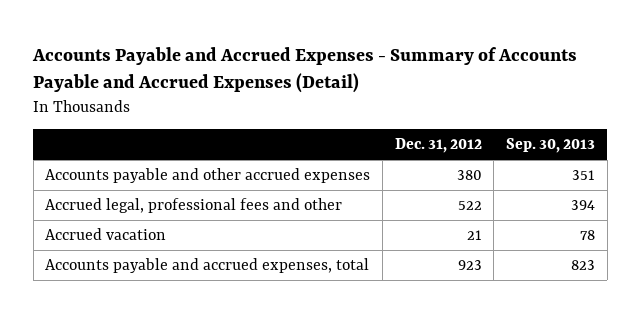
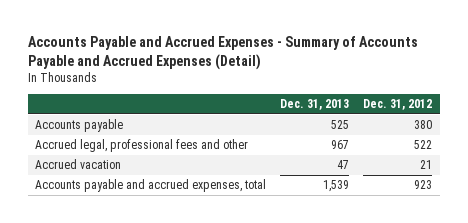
- | Dec. 31, 2012 | Sep. 30, 2013
+ | Dec. 31, 2013 | Dec. 31, 2012
- Accounts payable and other accrued expenses | 380 | 351
+ Accounts payable | 525 | 380

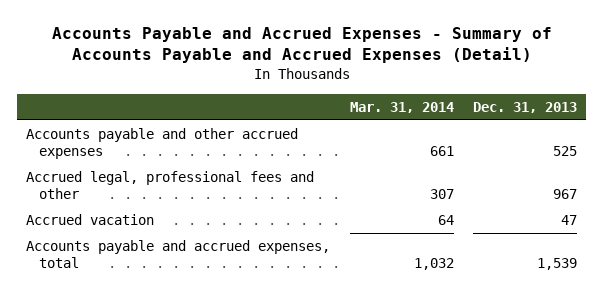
- | Dec. 31, 2013 | Dec. 31, 2012
+ | Mar. 31, 2014 | Dec. 31, 2013
- Accounts payable | 525 | 380
+ Accounts payable and other accrued expenses | 661 | 525

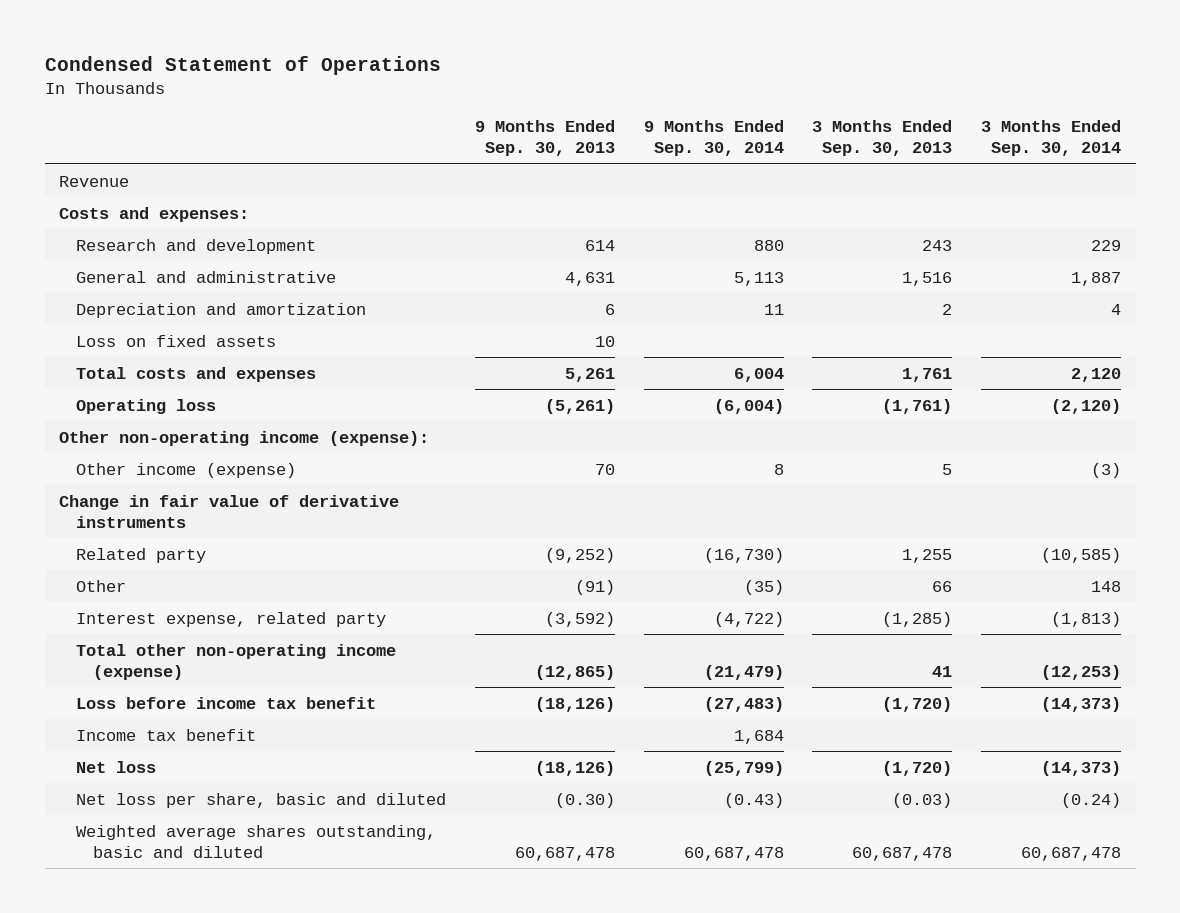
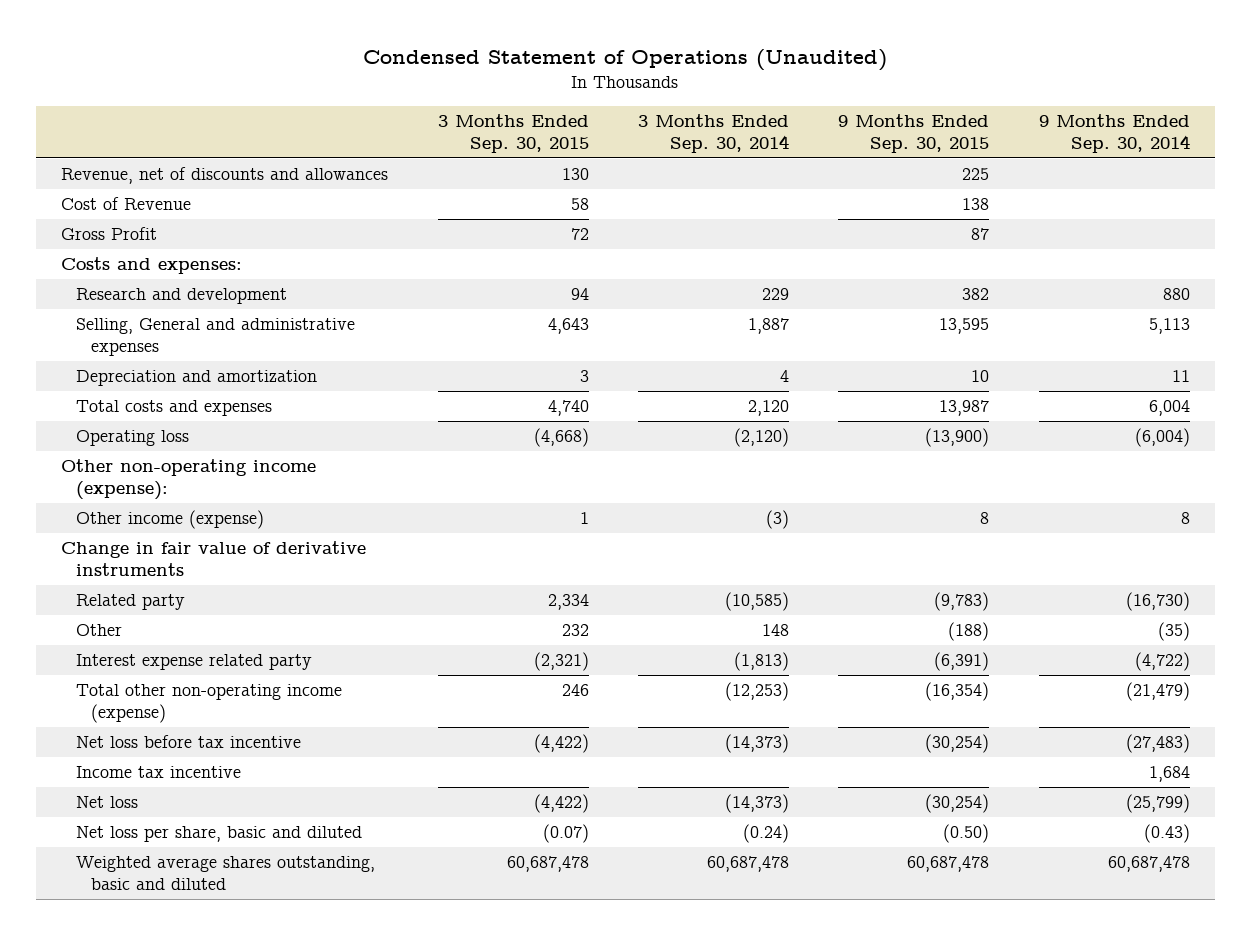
- Condensed Statement of Operations
+ Condensed Statement of Operations (Unaudited)
- | 9 Months Ended Sep. 30, 2013 | 9 Months Ended Sep. 30, 2014 | 3 Months Ended Sep. 30, 2013 | 3 Months Ended Sep. 30, 2014
+ | 3 Months Ended Sep. 30, 2015 | 3 Months Ended Sep. 30, 2014 | 9 Months Ended Sep. 30, 2015 | 9 Months Ended Sep. 30, 2014
- Revenue
+ Revenue, net of discounts and allowances | 130 | | 225 |
+ Cost of Revenue | 58 | | 138 |
+ Gross Profit | 72 | | 87 |
- General and administrative | 4,631 | 5,113 | 1,516 | 1,887
+ Selling, General and administrative expenses | 4,643 | 1,887 | 13,595 | 5,113
- Loss on fixed assets | 10 | | |
- Interest expense, related party | (3,592) | (4,722) | (1,285) | (1,813)
+ Interest expense related party | (2,321) | (1,813) | (6,391) | (4,722)
- Loss before income tax benefit | (18,126) | (27,483) | (1,720) | (14,373)
- Income tax benefit | | 1,684 | |
+ Net loss before tax incentive | (4,422) | (14,373) | (30,254) | (27,483)
+ Income tax incentive | | | | 1,684

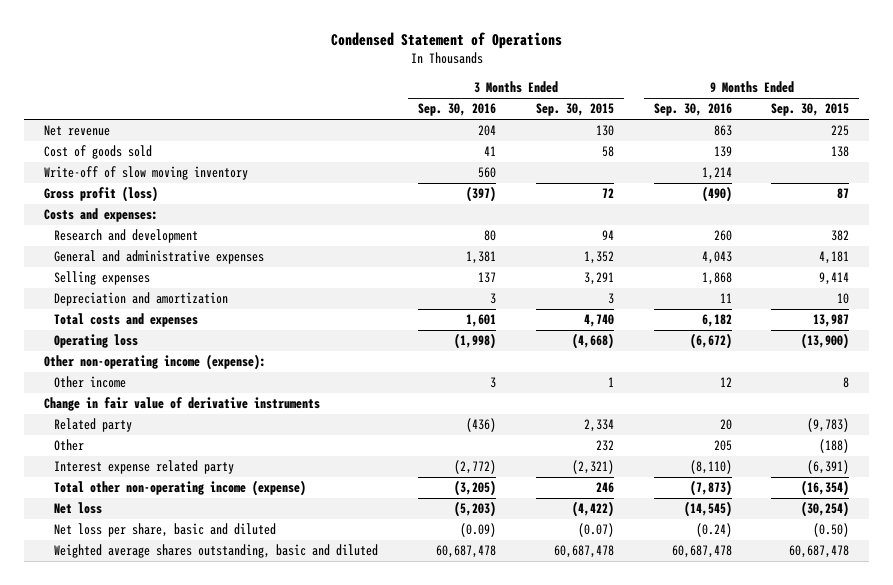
- Condensed Statement of Operations (Unaudited)
+ Condensed Statement of Operations
- | 3 Months Ended Sep. 30, 2015 | 3 Months Ended Sep. 30, 2014 | 9 Months Ended Sep. 30, 2015 | 9 Months Ended Sep. 30, 2014
+ | 3 Months Ended Sep. 30, 2016 | 3 Months Ended Sep. 30, 2015 | 9 Months Ended Sep. 30, 2016 | 9 Months Ended Sep. 30, 2015
- Revenue, net of discounts and allowances | 130 | | 225 |
- Cost of Revenue | 58 | | 138 |
- Gross Profit | 72 | | 87 |
+ Net revenue | 204 | 130 | 863 | 225
+ Cost of goods sold | 41 | 58 | 139 | 138
+ Write-off of slow moving inventory | 560 | | 1,214 |
+ Gross profit (loss) | (397) | 72 | (490) | 87
- Selling, General and administrative expenses | 4,643 | 1,887 | 13,595 | 5,113
+ General and administrative expenses | 1,381 | 1,352 | 4,043 | 4,181
+ Selling expenses | 137 | 3,291 | 1,868 | 9,414
- Other income (expense) | 1 | (3) | 8 | 8
+ Other income | 3 | 1 | 12 | 8
- Net loss before tax incentive | (4,422) | (14,373) | (30,254) | (27,483)
- Income tax incentive | | | | 1,684

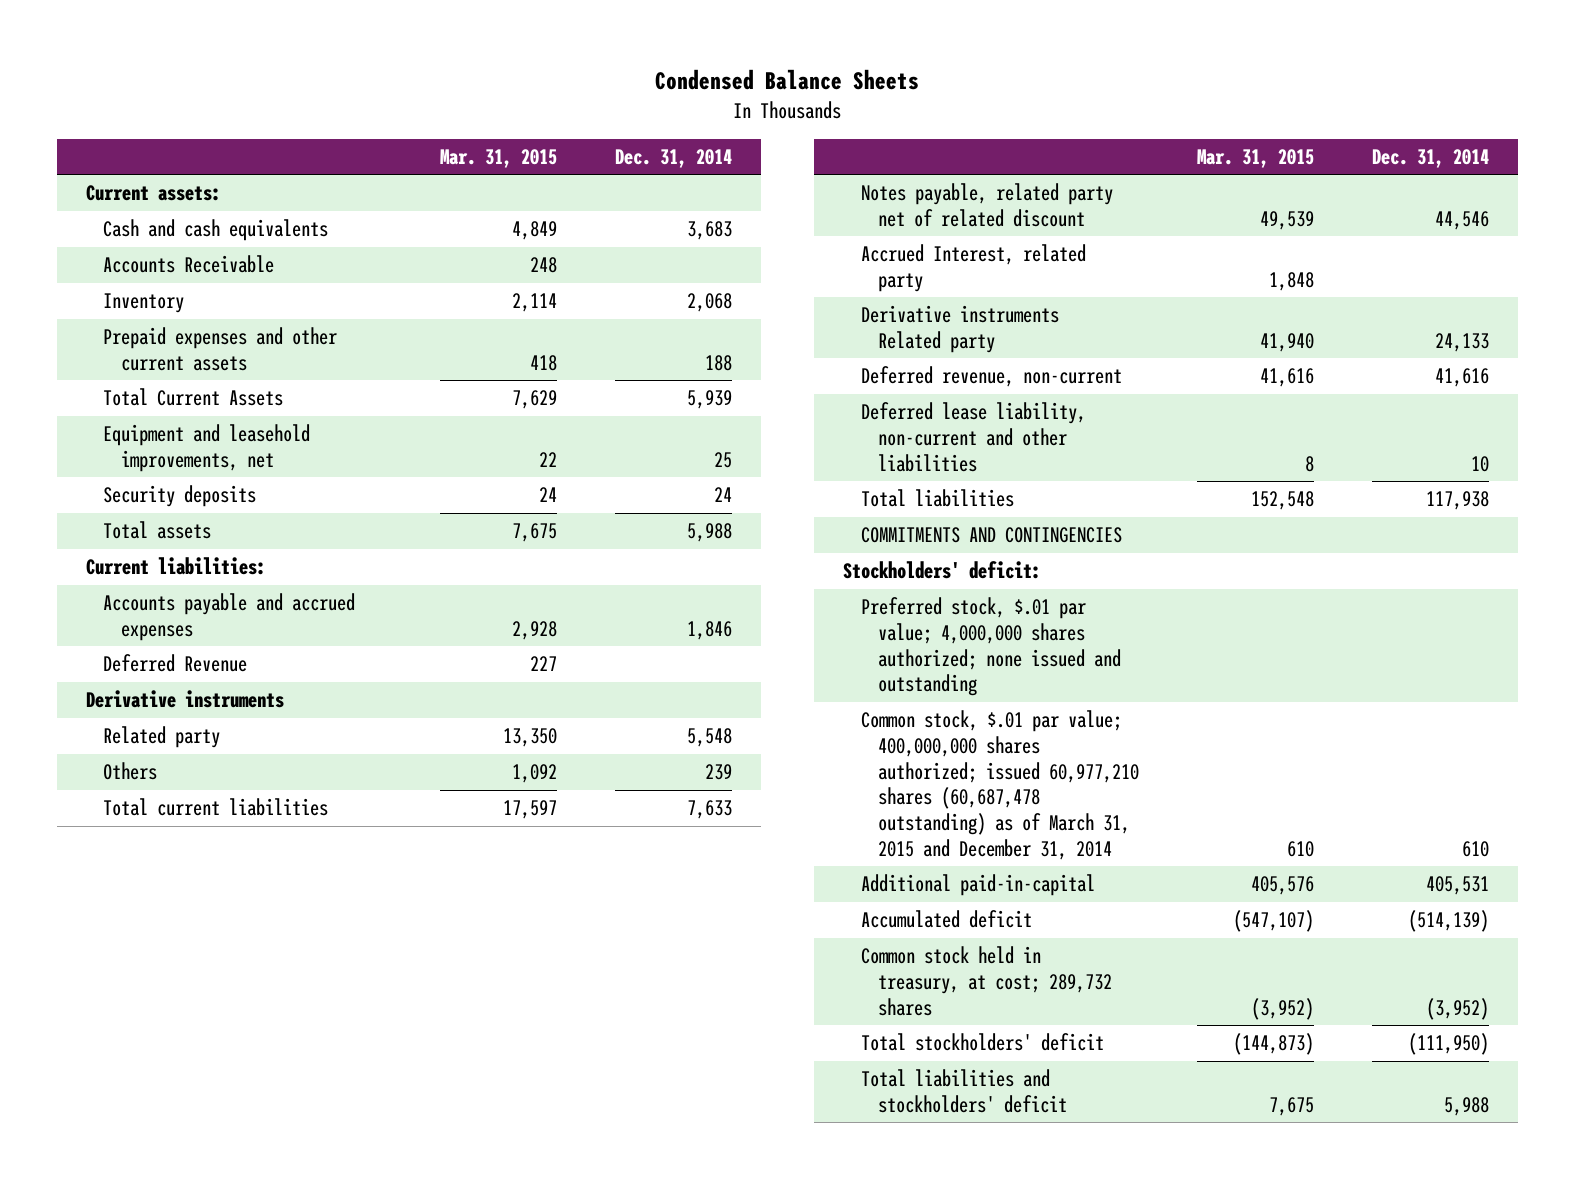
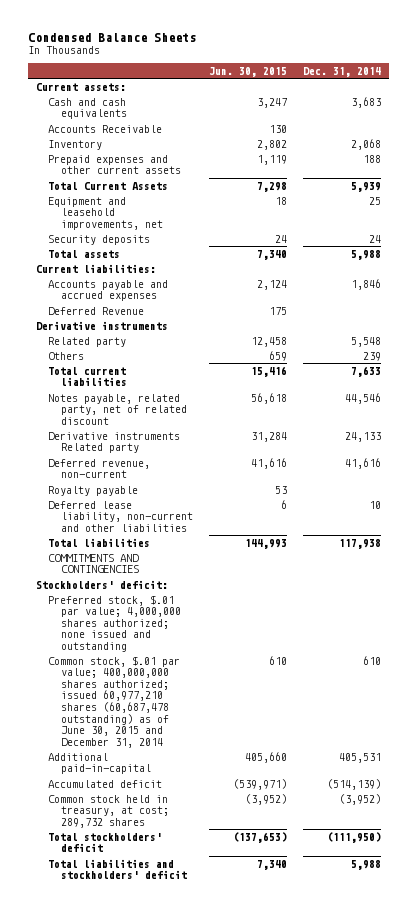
- | Mar. 31, 2015 | Dec. 31, 2014
+ | Jun. 30, 2015 | Dec. 31, 2014
- Notes payable, related party net of related discount | 49,539 | 44,546
- Accrued Interest, related party | 1,848 |
+ Notes payable, related party, net of related discount | 56,618 | 44,546
+ Royalty payable | 53 |
- Common stock, $.01 par value; 400,000,000 shares authorized; issued 60,977,210 shares (60,687,478 outstanding) as of March 31, 2015 and December 31, 2014 | 610 | 610
+ Common stock, $.01 par value; 400,000,000 shares authorized; issued 60,977,210 shares (60,687,478 outstanding) as of June 30, 2015 and December 31, 2014 | 610 | 610

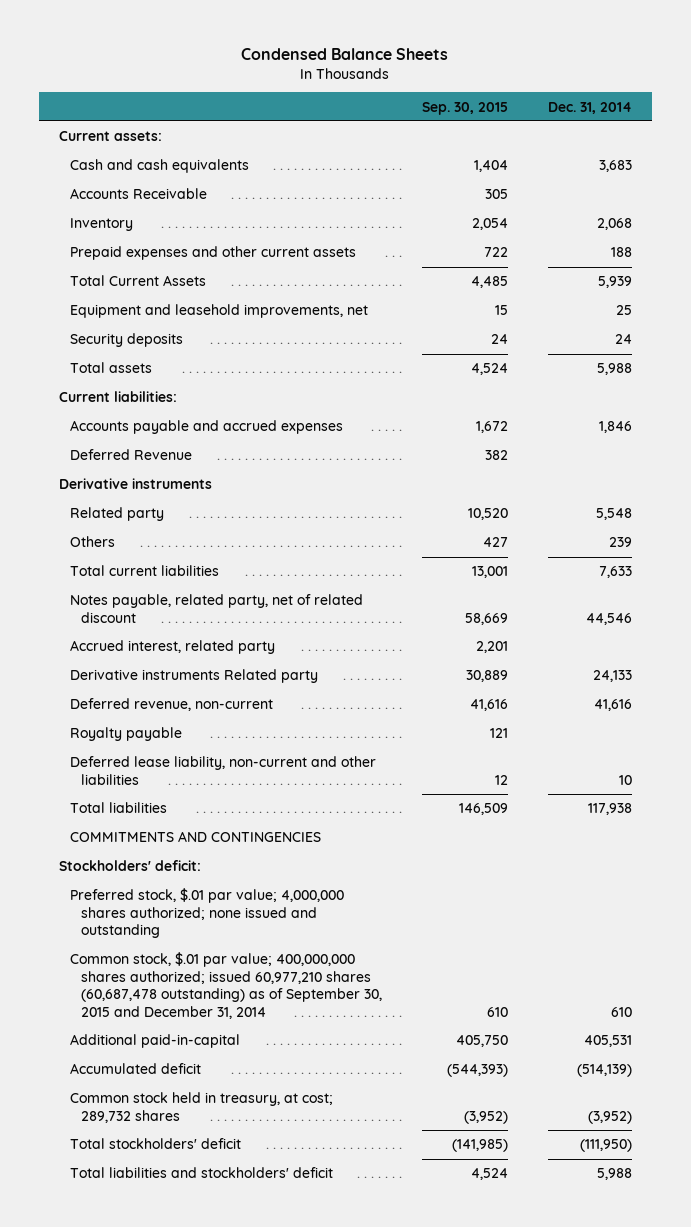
- | Jun. 30, 2015 | Dec. 31, 2014
+ | Sep. 30, 2015 | Dec. 31, 2014
+ Accrued interest, related party | 2,201 |
- Common stock, $.01 par value; 400,000,000 shares authorized; issued 60,977,210 shares (60,687,478 outstanding) as of June 30, 2015 and December 31, 2014 | 610 | 610
+ Common stock, $.01 par value; 400,000,000 shares authorized; issued 60,977,210 shares (60,687,478 outstanding) as of September 30, 2015 and December 31, 2014 | 610 | 610

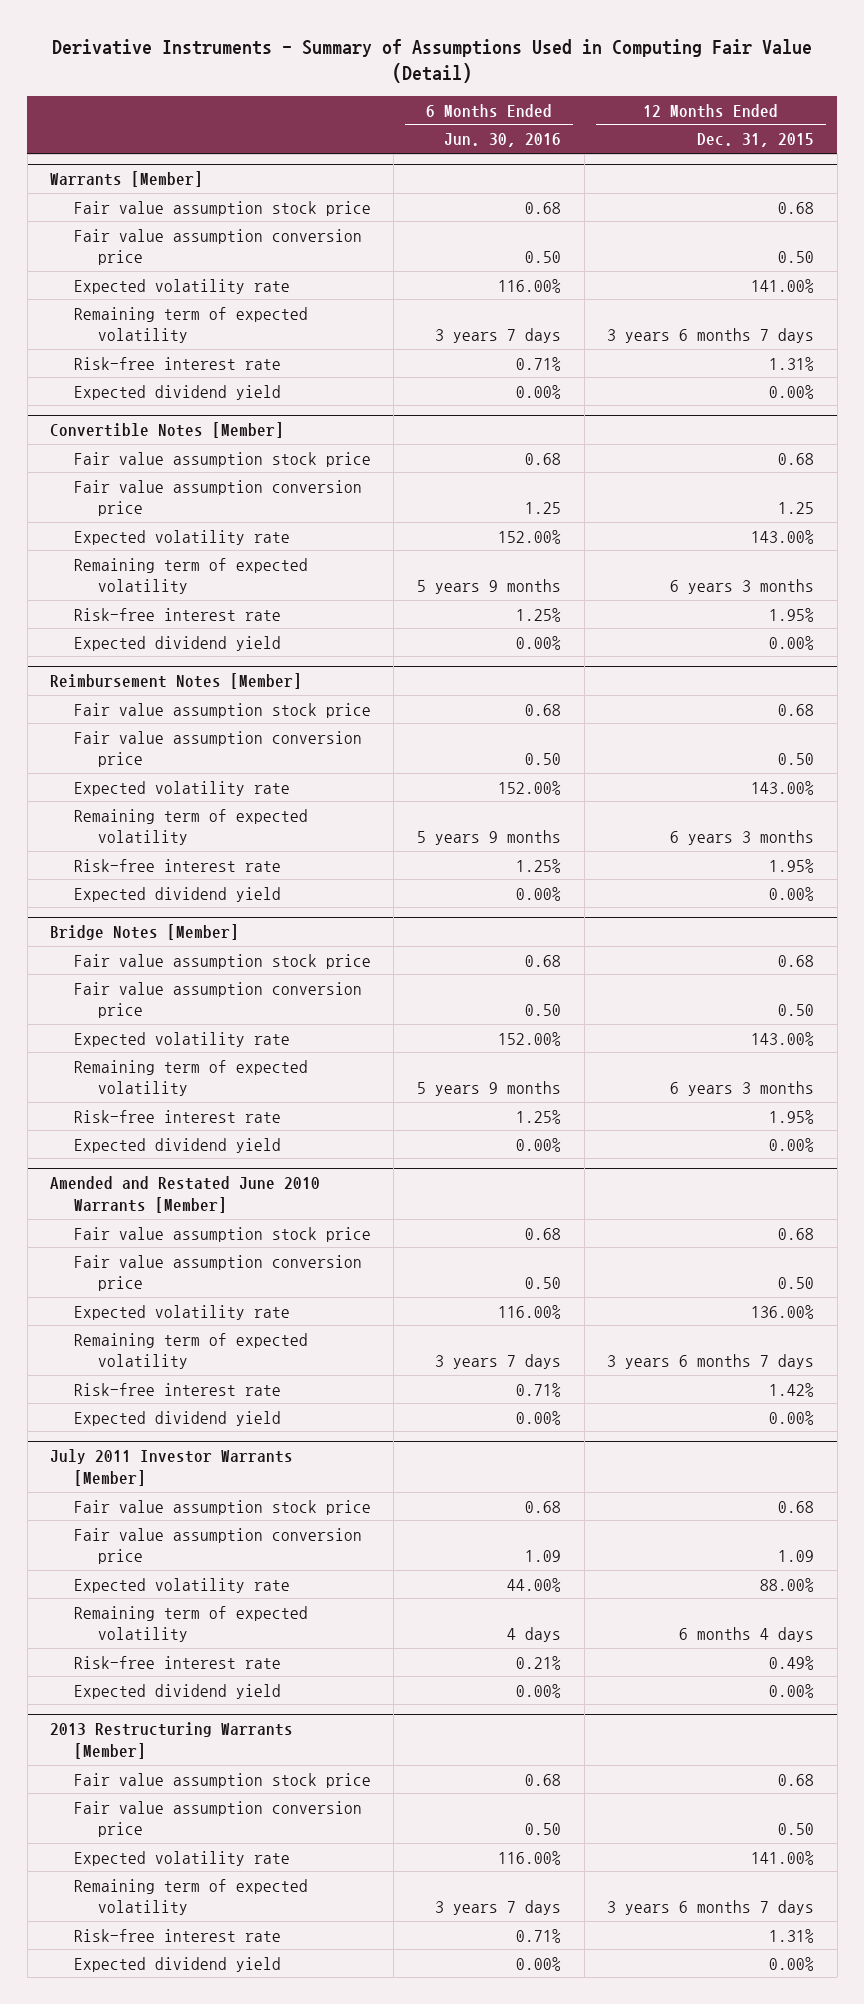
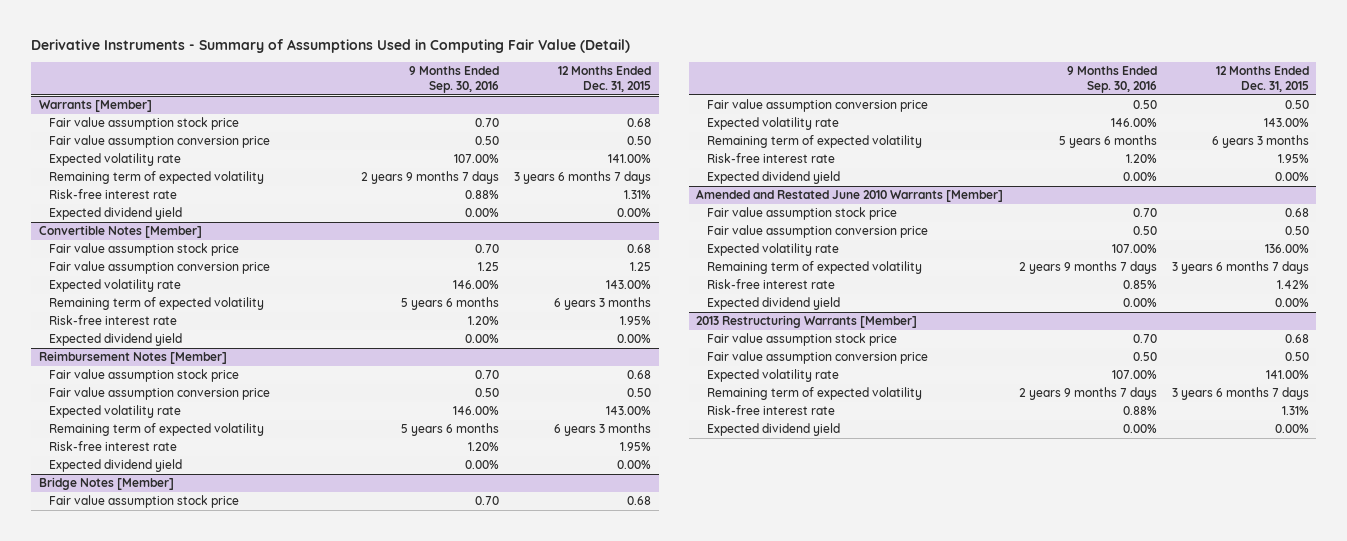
- | 6 Months Ended Jun. 30, 2016 | 12 Months Ended Dec. 31, 2015
+ | 9 Months Ended Sep. 30, 2016 | 12 Months Ended Dec. 31, 2015
- July 2011 Investor Warrants [Member]
- Fair value assumption stock price | 0.68 | 0.68
- Fair value assumption conversion price | 1.09 | 1.09
- Expected volatility rate | 44.00% | 88.00%
- Remaining term of expected volatility | 4 days | 6 months 4 days
- Risk-free interest rate | 0.21% | 0.49%
- Expected dividend yield | 0.00% | 0.00%

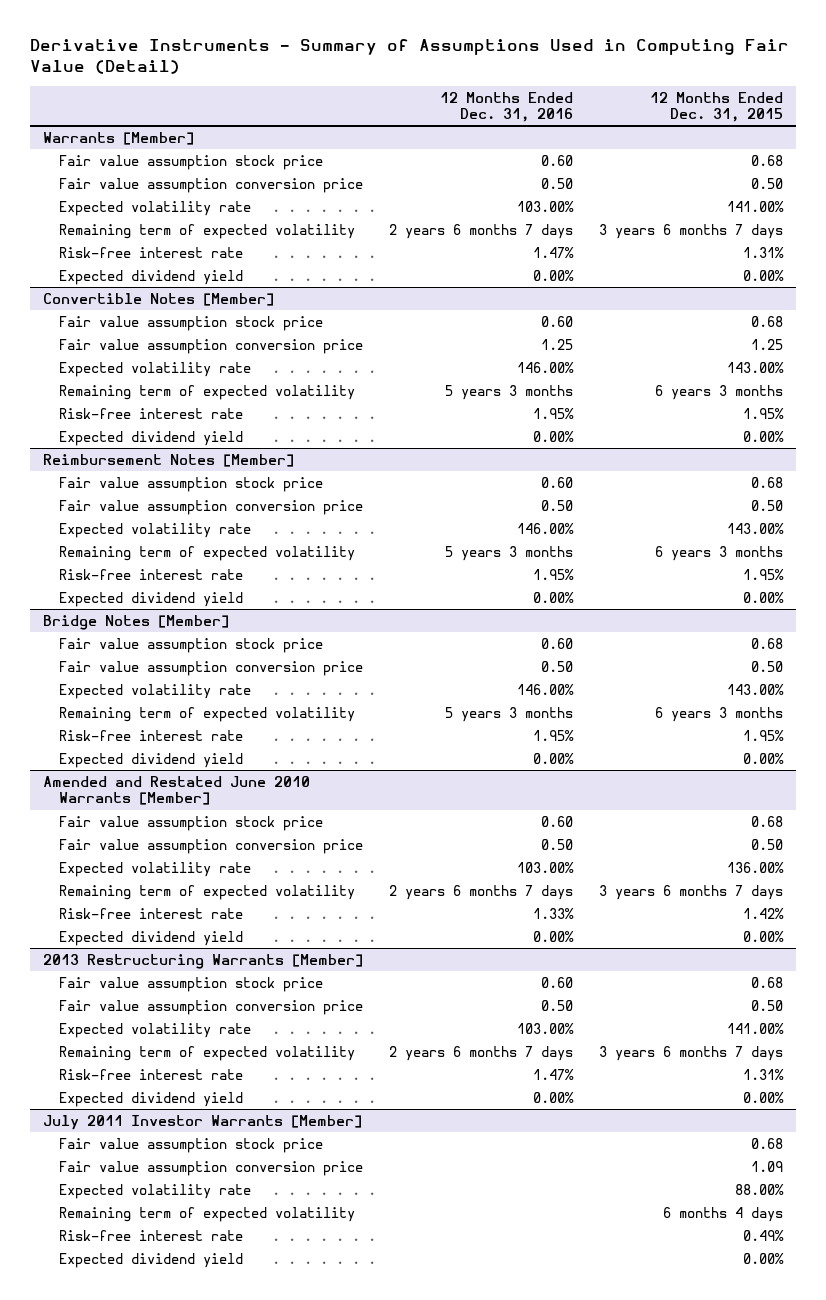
- | 9 Months Ended Sep. 30, 2016 | 12 Months Ended Dec. 31, 2015
+ | 12 Months Ended Dec. 31, 2016 | 12 Months Ended Dec. 31, 2015
+ July 2011 Investor Warrants [Member]
+ Fair value assumption stock price | | 0.68
+ Fair value assumption conversion price | | 1.09
+ Expected volatility rate | | 88.00%
+ Remaining term of expected volatility | | 6 months 4 days
+ Risk-free interest rate | | 0.49%
+ Expected dividend yield | | 0.00%

